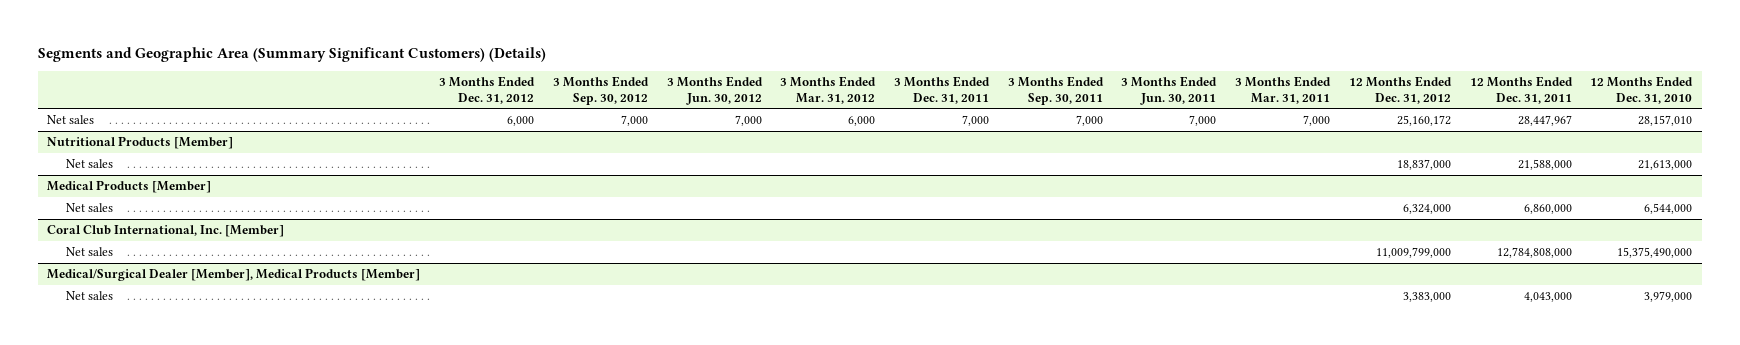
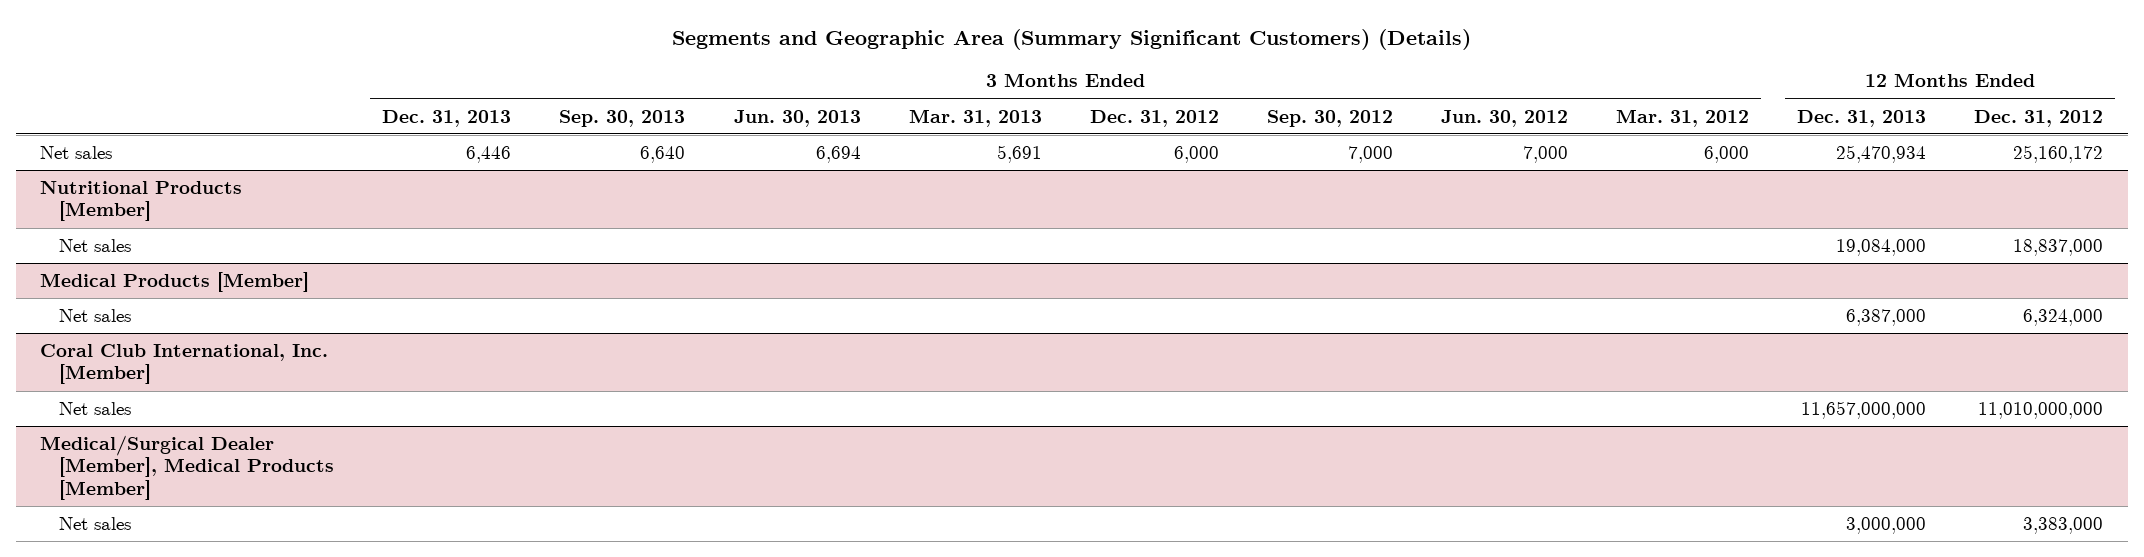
- | 3 Months Ended Dec. 31, 2012 | 3 Months Ended Sep. 30, 2012 | 3 Months Ended Jun. 30, 2012 | 3 Months Ended Mar. 31, 2012 | 3 Months Ended Dec. 31, 2011 | 3 Months Ended Sep. 30, 2011 | 3 Months Ended Jun. 30, 2011 | 3 Months Ended Mar. 31, 2011 | 12 Months Ended Dec. 31, 2012 | 12 Months Ended Dec. 31, 2011 | 12 Months Ended Dec. 31, 2010
+ | 3 Months Ended Dec. 31, 2013 | 3 Months Ended Sep. 30, 2013 | 3 Months Ended Jun. 30, 2013 | 3 Months Ended Mar. 31, 2013 | 3 Months Ended Dec. 31, 2012 | 3 Months Ended Sep. 30, 2012 | 3 Months Ended Jun. 30, 2012 | 3 Months Ended Mar. 31, 2012 | 12 Months Ended Dec. 31, 2013 | 12 Months Ended Dec. 31, 2012
@ Coral Club International, Inc. [Member]
- Net sales | | | | | | | | | 11,009,799,000 | 12,784,808,000 | 15,375,490,000
+ Net sales | | | | | | | | | 11,657,000,000 | 11,010,000,000

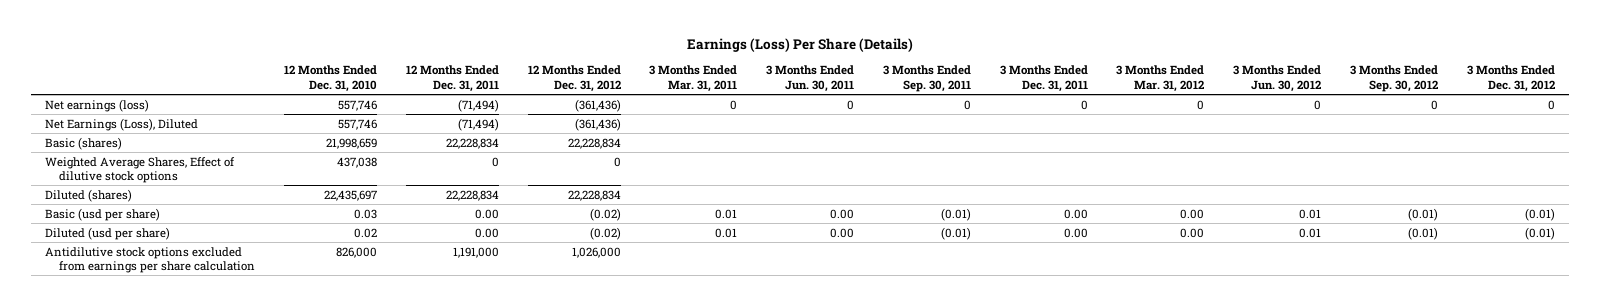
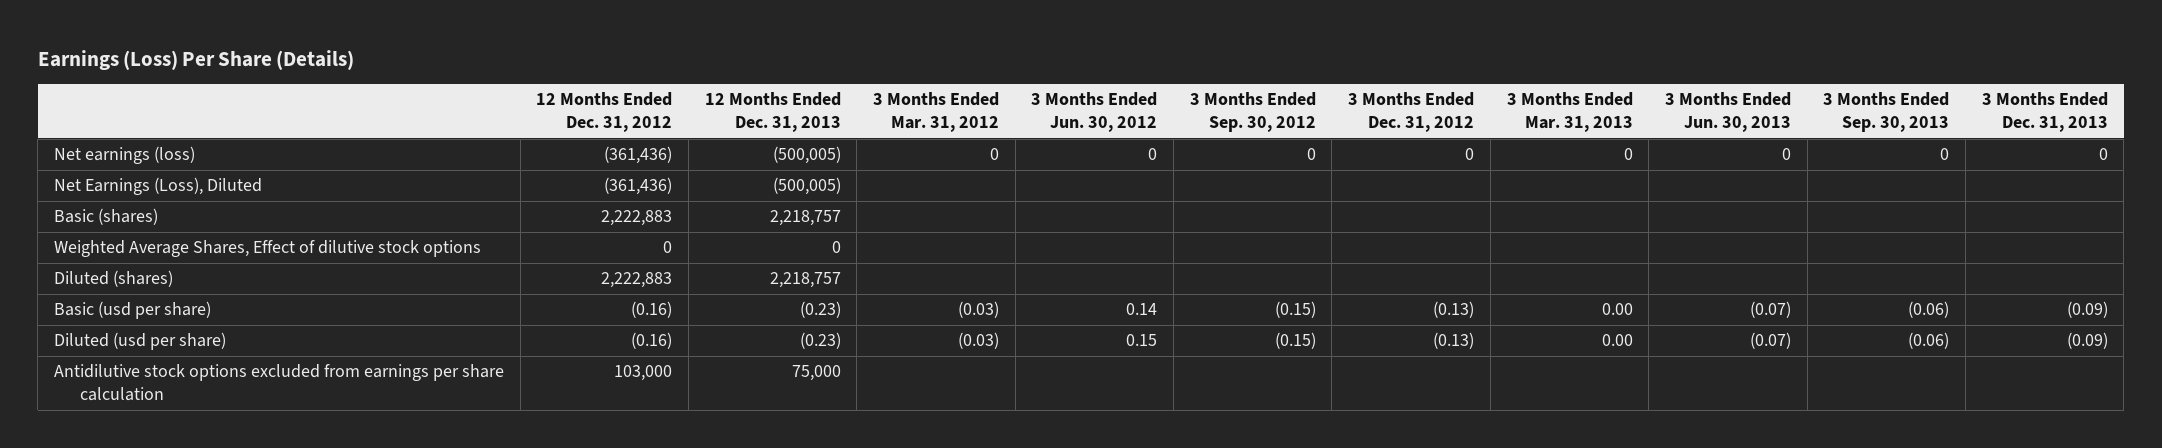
- | 12 Months Ended Dec. 31, 2010 | 12 Months Ended Dec. 31, 2011 | 12 Months Ended Dec. 31, 2012 | 3 Months Ended Mar. 31, 2011 | 3 Months Ended Jun. 30, 2011 | 3 Months Ended Sep. 30, 2011 | 3 Months Ended Dec. 31, 2011 | 3 Months Ended Mar. 31, 2012 | 3 Months Ended Jun. 30, 2012 | 3 Months Ended Sep. 30, 2012 | 3 Months Ended Dec. 31, 2012
+ | 12 Months Ended Dec. 31, 2012 | 12 Months Ended Dec. 31, 2013 | 3 Months Ended Mar. 31, 2012 | 3 Months Ended Jun. 30, 2012 | 3 Months Ended Sep. 30, 2012 | 3 Months Ended Dec. 31, 2012 | 3 Months Ended Mar. 31, 2013 | 3 Months Ended Jun. 30, 2013 | 3 Months Ended Sep. 30, 2013 | 3 Months Ended Dec. 31, 2013
- Basic (shares) | 21,998,659 | 22,228,834 | 22,228,834 | | | | | | | |
+ Basic (shares) | 2,222,883 | 2,218,757 | | | | | | | |
- Diluted (shares) | 22,435,697 | 22,228,834 | 22,228,834 | | | | | | | |
- Basic (usd per share) | 0.03 | 0.00 | (0.02) | 0.01 | 0.00 | (0.01) | 0.00 | 0.00 | 0.01 | (0.01) | (0.01)
- Diluted (usd per share) | 0.02 | 0.00 | (0.02) | 0.01 | 0.00 | (0.01) | 0.00 | 0.00 | 0.01 | (0.01) | (0.01)
- Antidilutive stock options excluded from earnings per share calculation | 826,000 | 1,191,000 | 1,026,000 | | | | | | | |
+ Diluted (shares) | 2,222,883 | 2,218,757 | | | | | | | |
+ Basic (usd per share) | (0.16) | (0.23) | (0.03) | 0.14 | (0.15) | (0.13) | 0.00 | (0.07) | (0.06) | (0.09)
+ Diluted (usd per share) | (0.16) | (0.23) | (0.03) | 0.15 | (0.15) | (0.13) | 0.00 | (0.07) | (0.06) | (0.09)
+ Antidilutive stock options excluded from earnings per share calculation | 103,000 | 75,000 | | | | | | | |

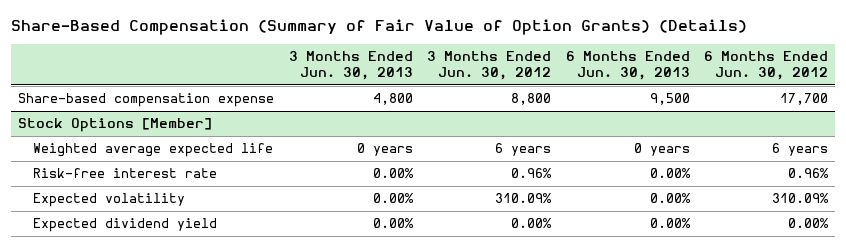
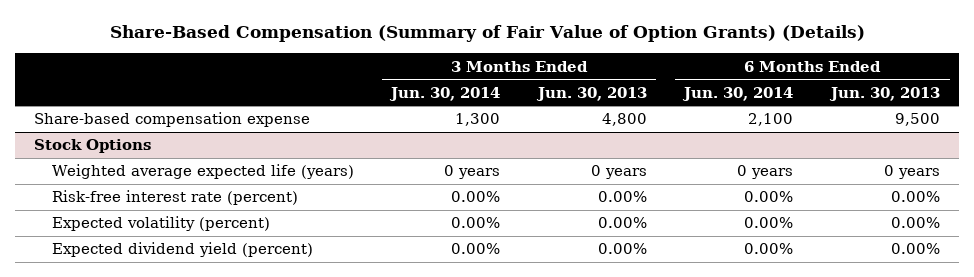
- | 3 Months Ended Jun. 30, 2013 | 3 Months Ended Jun. 30, 2012 | 6 Months Ended Jun. 30, 2013 | 6 Months Ended Jun. 30, 2012
+ | 3 Months Ended Jun. 30, 2014 | 3 Months Ended Jun. 30, 2013 | 6 Months Ended Jun. 30, 2014 | 6 Months Ended Jun. 30, 2013
- Stock Options [Member]
- Weighted average expected life | 0 years | 6 years | 0 years | 6 years
- Risk-free interest rate | 0.00% | 0.96% | 0.00% | 0.96%
- Expected volatility | 0.00% | 310.09% | 0.00% | 310.09%
- Expected dividend yield | 0.00% | 0.00% | 0.00% | 0.00%
+ Stock Options
+ Weighted average expected life (years) | 0 years | 0 years | 0 years | 0 years
+ Risk-free interest rate (percent) | 0.00% | 0.00% | 0.00% | 0.00%
+ Expected volatility (percent) | 0.00% | 0.00% | 0.00% | 0.00%
+ Expected dividend yield (percent) | 0.00% | 0.00% | 0.00% | 0.00%

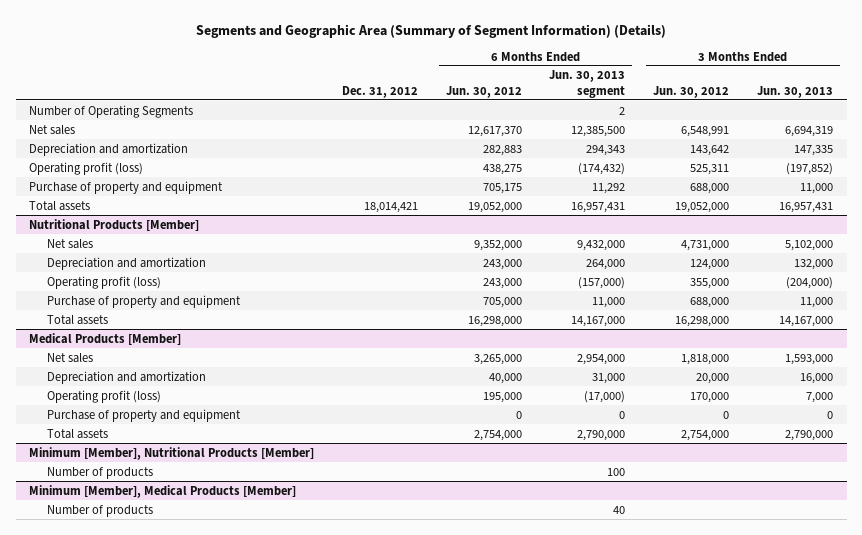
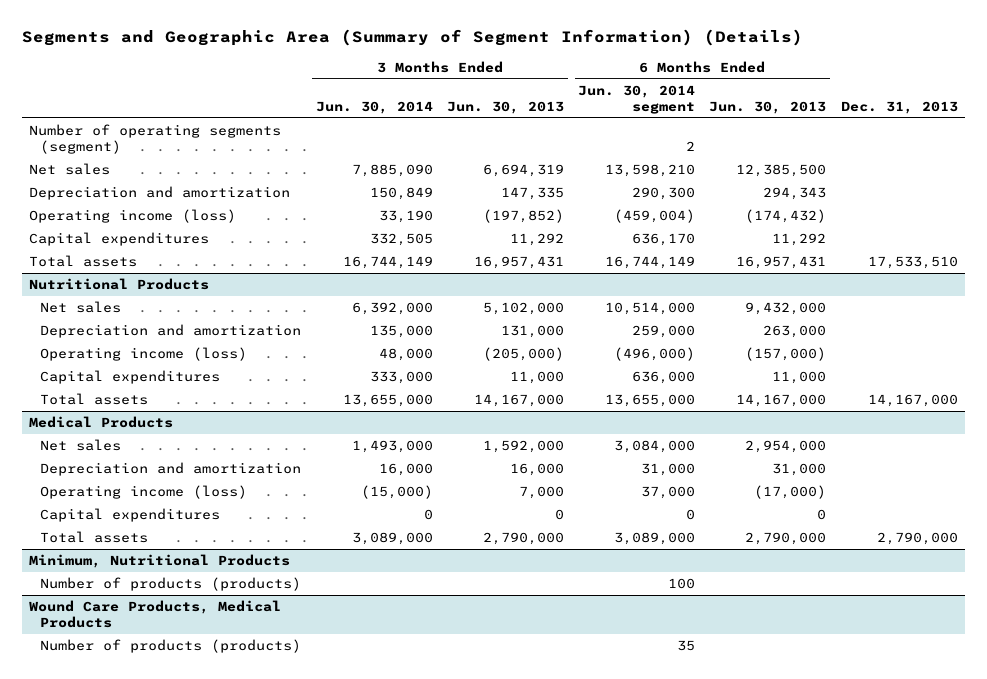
- | Dec. 31, 2012 | 6 Months Ended Jun. 30, 2012 | 6 Months Ended Jun. 30, 2013 segment | 3 Months Ended Jun. 30, 2012 | 3 Months Ended Jun. 30, 2013
+ | 3 Months Ended Jun. 30, 2014 | 3 Months Ended Jun. 30, 2013 | 6 Months Ended Jun. 30, 2014 segment | 6 Months Ended Jun. 30, 2013 | Dec. 31, 2013
- Number of Operating Segments | | | 2 | |
+ Number of operating segments (segment) | | | 2 | |
- Operating profit (loss) | | 438,275 | (174,432) | 525,311 | (197,852)
- Purchase of property and equipment | | 705,175 | 11,292 | 688,000 | 11,000
+ Operating income (loss) | 33,190 | (197,852) | (459,004) | (174,432) |
+ Capital expenditures | 332,505 | 11,292 | 636,170 | 11,292 |
- Nutritional Products [Member]
+ Nutritional Products
- Depreciation and amortization | | 243,000 | 264,000 | 124,000 | 132,000
- Operating profit (loss) | | 243,000 | (157,000) | 355,000 | (204,000)
- Purchase of property and equipment | | 705,000 | 11,000 | 688,000 | 11,000
+ Depreciation and amortization | 135,000 | 131,000 | 259,000 | 263,000 |
+ Operating income (loss) | 48,000 | (205,000) | (496,000) | (157,000) |
+ Capital expenditures | 333,000 | 11,000 | 636,000 | 11,000 |
- Medical Products [Member]
- Net sales | | 3,265,000 | 2,954,000 | 1,818,000 | 1,593,000
+ Medical Products
+ Net sales | 1,493,000 | 1,592,000 | 3,084,000 | 2,954,000 |
- Operating profit (loss) | | 195,000 | (17,000) | 170,000 | 7,000
- Purchase of property and equipment | | 0 | 0 | 0 | 0
+ Operating income (loss) | (15,000) | 7,000 | 37,000 | (17,000) |
+ Capital expenditures | 0 | 0 | 0 | 0 |
- Minimum [Member], Nutritional Products [Member]
- Number of products | | | 100 | |
- Minimum [Member], Medical Products [Member]
- Number of products | | | 40 | |
+ Minimum, Nutritional Products
+ Number of products (products) | | | 100 | |
+ Wound Care Products, Medical Products
+ Number of products (products) | | | 35 | |

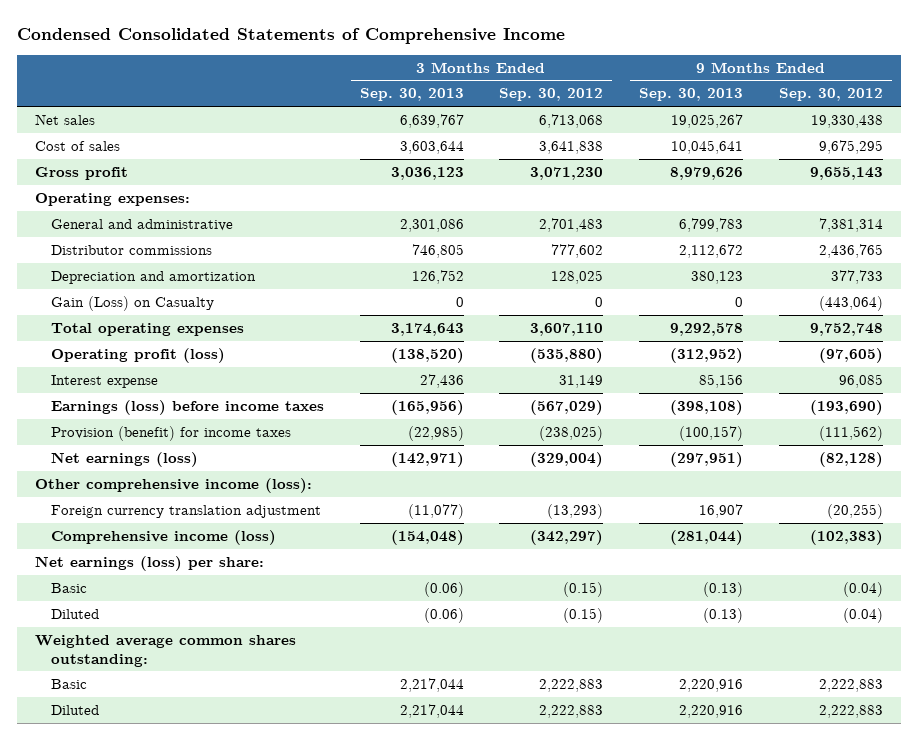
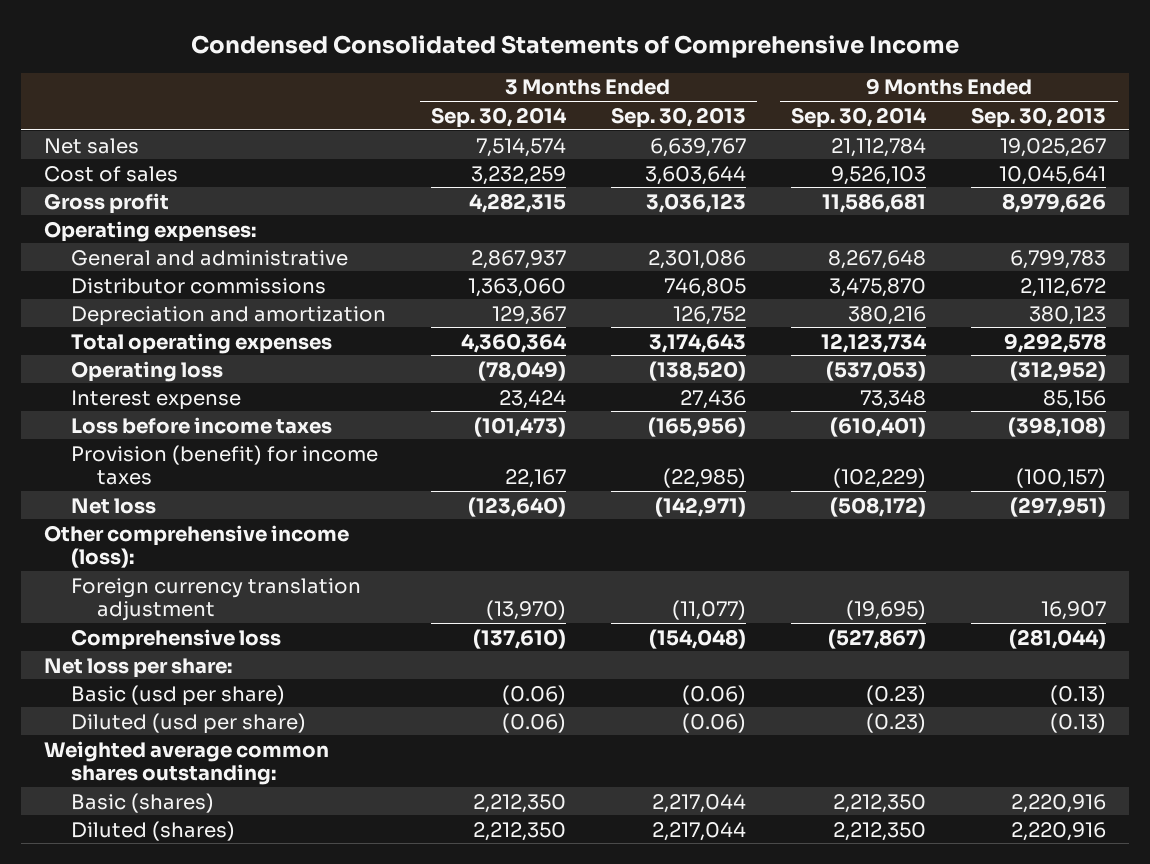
- | 3 Months Ended Sep. 30, 2013 | 3 Months Ended Sep. 30, 2012 | 9 Months Ended Sep. 30, 2013 | 9 Months Ended Sep. 30, 2012
+ | 3 Months Ended Sep. 30, 2014 | 3 Months Ended Sep. 30, 2013 | 9 Months Ended Sep. 30, 2014 | 9 Months Ended Sep. 30, 2013
- Gain (Loss) on Casualty | 0 | 0 | 0 | (443,064)
- Operating profit (loss) | (138,520) | (535,880) | (312,952) | (97,605)
+ Operating loss | (78,049) | (138,520) | (537,053) | (312,952)
- Earnings (loss) before income taxes | (165,956) | (567,029) | (398,108) | (193,690)
+ Loss before income taxes | (101,473) | (165,956) | (610,401) | (398,108)
- Net earnings (loss) | (142,971) | (329,004) | (297,951) | (82,128)
+ Net loss | (123,640) | (142,971) | (508,172) | (297,951)
- Comprehensive income (loss) | (154,048) | (342,297) | (281,044) | (102,383)
- Net earnings (loss) per share:
- Basic | (0.06) | (0.15) | (0.13) | (0.04)
- Diluted | (0.06) | (0.15) | (0.13) | (0.04)
+ Comprehensive loss | (137,610) | (154,048) | (527,867) | (281,044)
+ Net loss per share:
+ Basic (usd per share) | (0.06) | (0.06) | (0.23) | (0.13)
+ Diluted (usd per share) | (0.06) | (0.06) | (0.23) | (0.13)
- Basic | 2,217,044 | 2,222,883 | 2,220,916 | 2,222,883
- Diluted | 2,217,044 | 2,222,883 | 2,220,916 | 2,222,883
+ Basic (shares) | 2,212,350 | 2,217,044 | 2,212,350 | 2,220,916
+ Diluted (shares) | 2,212,350 | 2,217,044 | 2,212,350 | 2,220,916

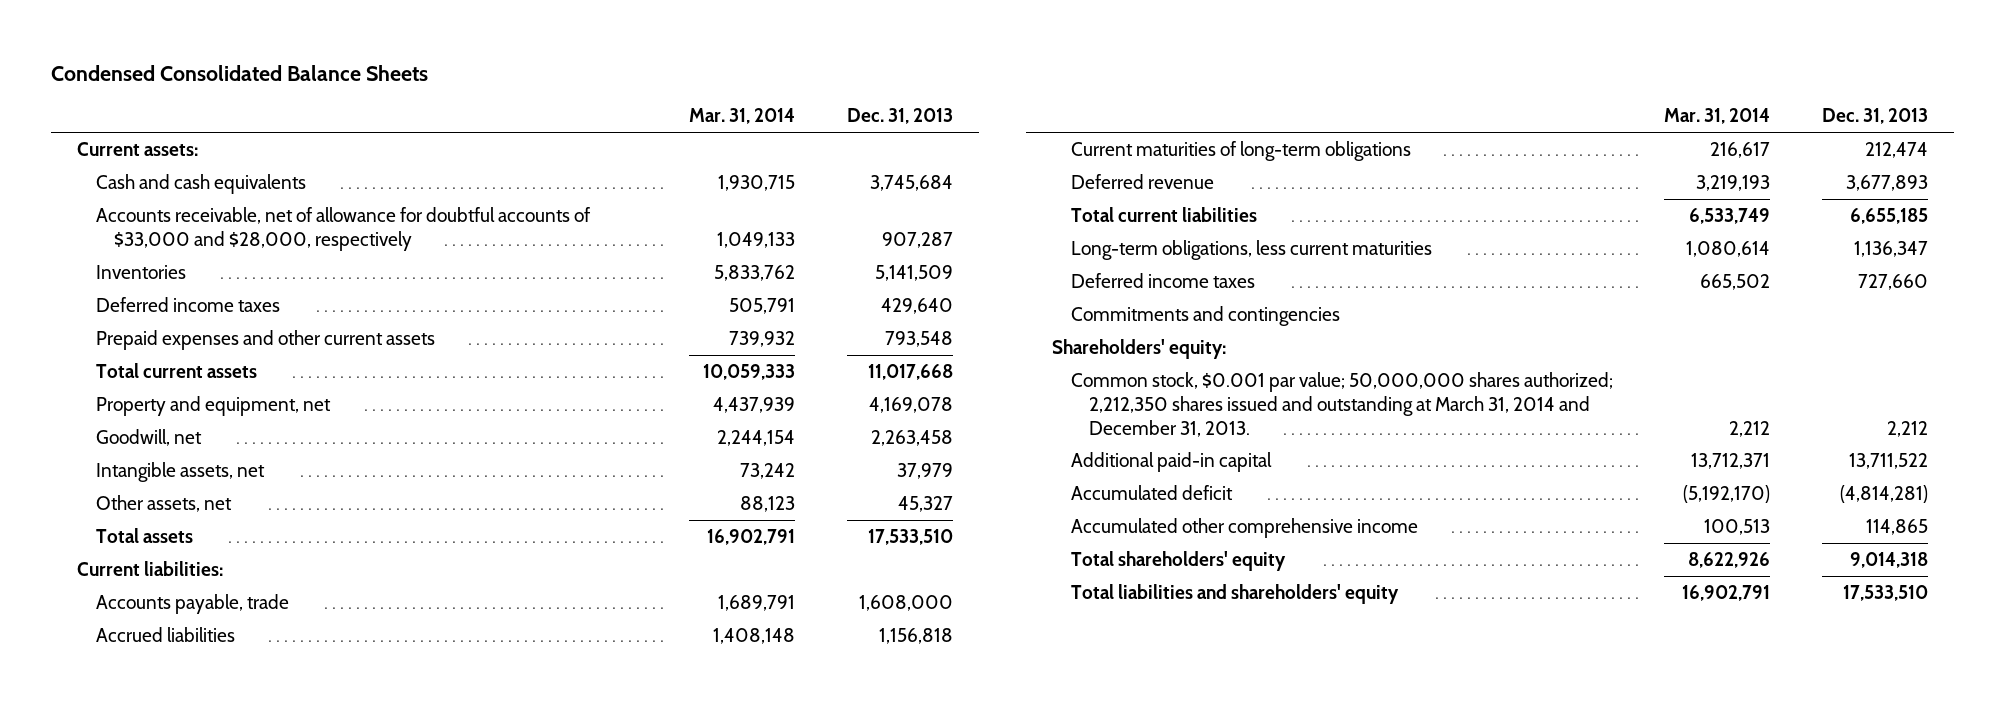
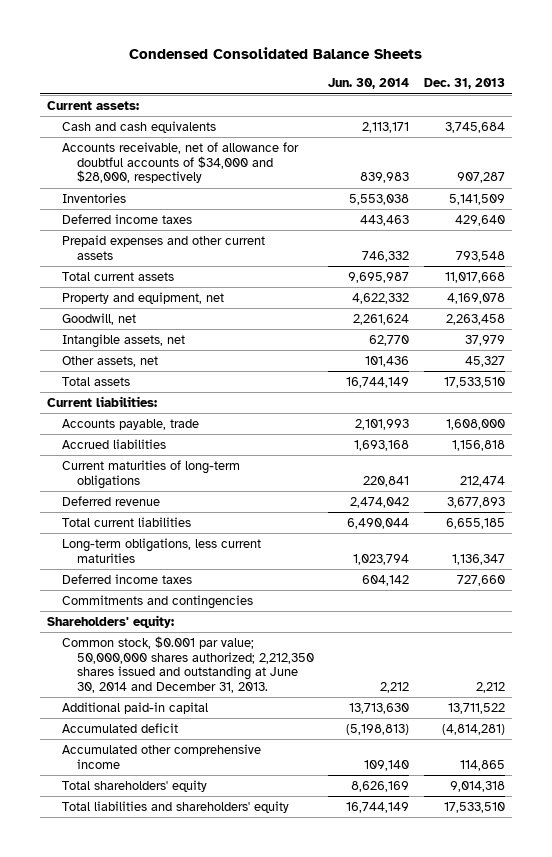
- | Mar. 31, 2014 | Dec. 31, 2013
+ | Jun. 30, 2014 | Dec. 31, 2013
- Accounts receivable, net of allowance for doubtful accounts of $33,000 and $28,000, respectively | 1,049,133 | 907,287
+ Accounts receivable, net of allowance for doubtful accounts of $34,000 and $28,000, respectively | 839,983 | 907,287
- Common stock, $0.001 par value; 50,000,000 shares authorized; 2,212,350 shares issued and outstanding at March 31, 2014 and December 31, 2013. | 2,212 | 2,212
+ Common stock, $0.001 par value; 50,000,000 shares authorized; 2,212,350 shares issued and outstanding at June 30, 2014 and December 31, 2013. | 2,212 | 2,212

